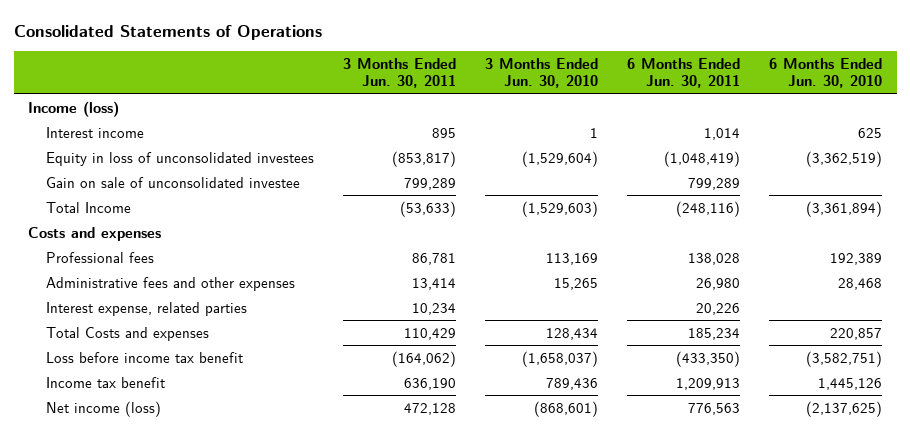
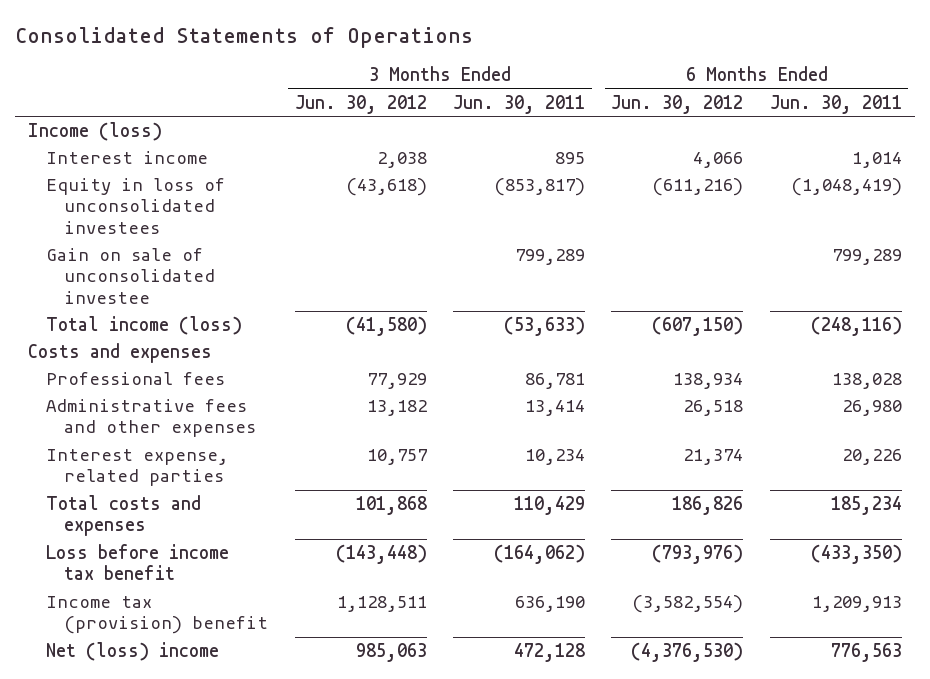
- | 3 Months Ended Jun. 30, 2011 | 3 Months Ended Jun. 30, 2010 | 6 Months Ended Jun. 30, 2011 | 6 Months Ended Jun. 30, 2010
+ | 3 Months Ended Jun. 30, 2012 | 3 Months Ended Jun. 30, 2011 | 6 Months Ended Jun. 30, 2012 | 6 Months Ended Jun. 30, 2011
- Total Income | (53,633) | (1,529,603) | (248,116) | (3,361,894)
+ Total income (loss) | (41,580) | (53,633) | (607,150) | (248,116)
- Total Costs and expenses | 110,429 | 128,434 | 185,234 | 220,857
+ Total costs and expenses | 101,868 | 110,429 | 186,826 | 185,234
- Income tax benefit | 636,190 | 789,436 | 1,209,913 | 1,445,126
- Net income (loss) | 472,128 | (868,601) | 776,563 | (2,137,625)
+ Income tax (provision) benefit | 1,128,511 | 636,190 | (3,582,554) | 1,209,913
+ Net (loss) income | 985,063 | 472,128 | (4,376,530) | 776,563

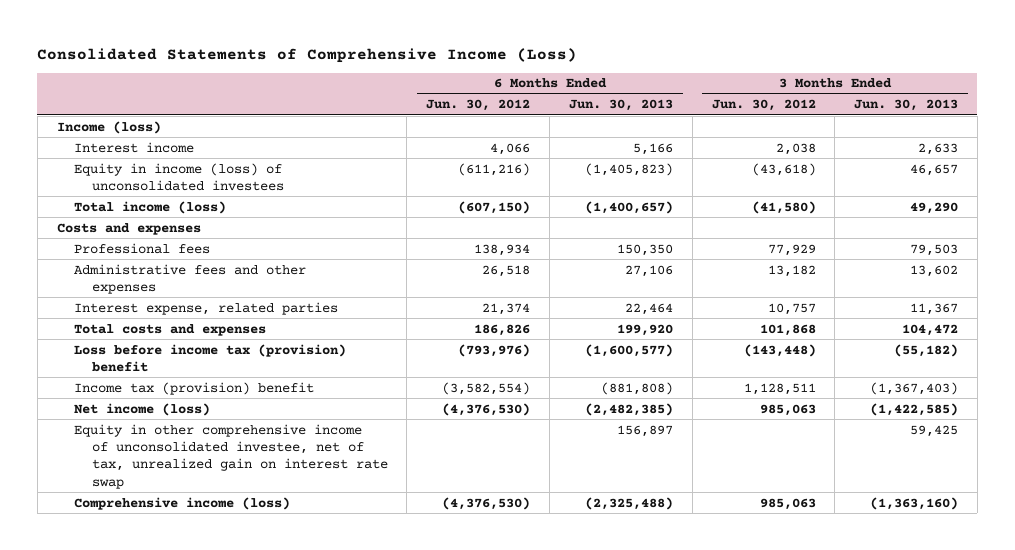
- Consolidated Statements of Operations
+ Consolidated Statements of Comprehensive Income (Loss)
- | 3 Months Ended Jun. 30, 2012 | 3 Months Ended Jun. 30, 2011 | 6 Months Ended Jun. 30, 2012 | 6 Months Ended Jun. 30, 2011
+ | 6 Months Ended Jun. 30, 2012 | 6 Months Ended Jun. 30, 2013 | 3 Months Ended Jun. 30, 2012 | 3 Months Ended Jun. 30, 2013
- Equity in loss of unconsolidated investees | (43,618) | (853,817) | (611,216) | (1,048,419)
- Gain on sale of unconsolidated investee | | 799,289 | | 799,289
+ Equity in income (loss) of unconsolidated investees | (611,216) | (1,405,823) | (43,618) | 46,657
- Loss before income tax benefit | (143,448) | (164,062) | (793,976) | (433,350)
+ Loss before income tax (provision) benefit | (793,976) | (1,600,577) | (143,448) | (55,182)
- Net (loss) income | 985,063 | 472,128 | (4,376,530) | 776,563
+ Net income (loss) | (4,376,530) | (2,482,385) | 985,063 | (1,422,585)
+ Equity in other comprehensive income of unconsolidated investee, net of tax, unrealized gain on interest rate swap | | 156,897 | | 59,425
+ Comprehensive income (loss) | (4,376,530) | (2,325,488) | 985,063 | (1,363,160)

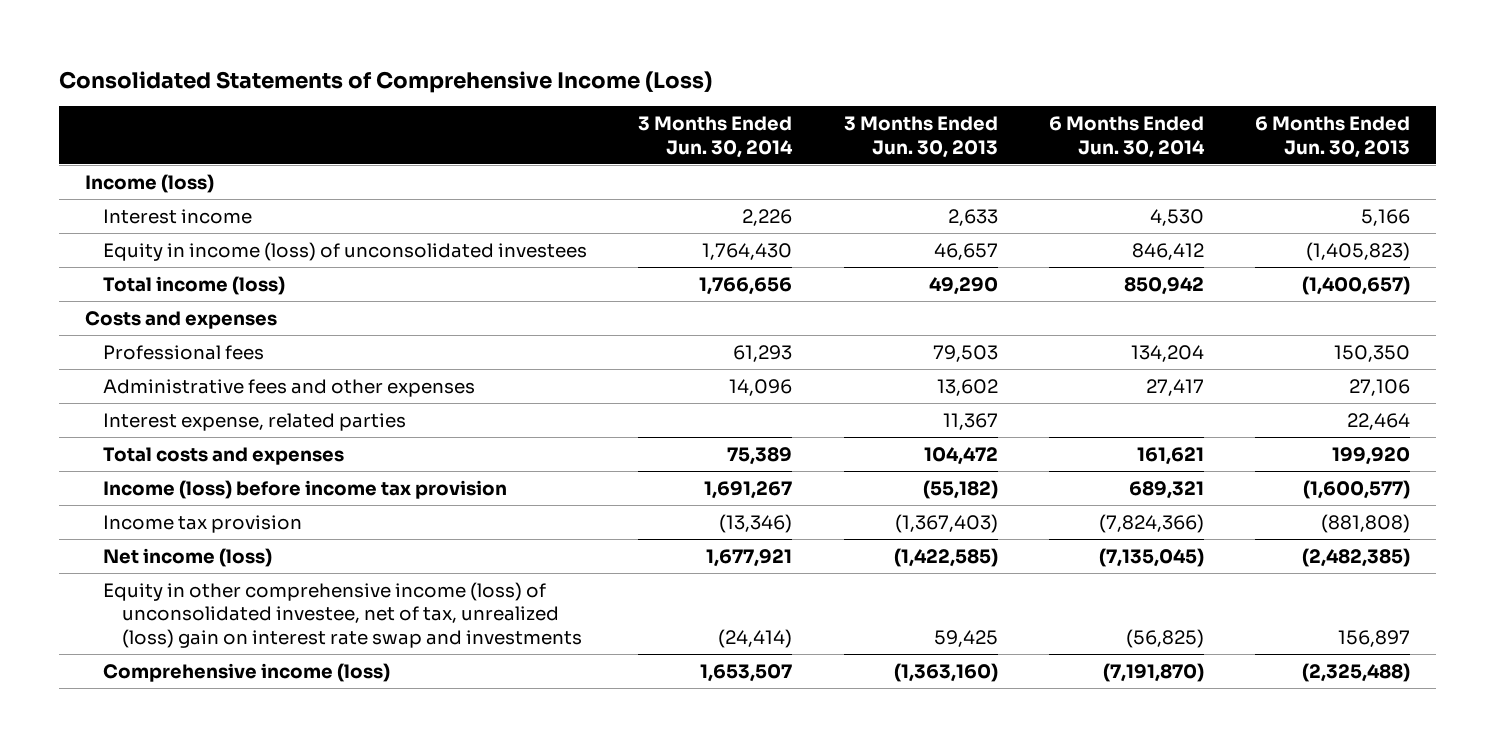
- | 6 Months Ended Jun. 30, 2012 | 6 Months Ended Jun. 30, 2013 | 3 Months Ended Jun. 30, 2012 | 3 Months Ended Jun. 30, 2013
+ | 3 Months Ended Jun. 30, 2014 | 3 Months Ended Jun. 30, 2013 | 6 Months Ended Jun. 30, 2014 | 6 Months Ended Jun. 30, 2013
- Loss before income tax (provision) benefit | (793,976) | (1,600,577) | (143,448) | (55,182)
- Income tax (provision) benefit | (3,582,554) | (881,808) | 1,128,511 | (1,367,403)
+ Income (loss) before income tax provision | 1,691,267 | (55,182) | 689,321 | (1,600,577)
+ Income tax provision | (13,346) | (1,367,403) | (7,824,366) | (881,808)
- Equity in other comprehensive income of unconsolidated investee, net of tax, unrealized gain on interest rate swap | | 156,897 | | 59,425
+ Equity in other comprehensive income (loss) of unconsolidated investee, net of tax, unrealized (loss) gain on interest rate swap and investments | (24,414) | 59,425 | (56,825) | 156,897

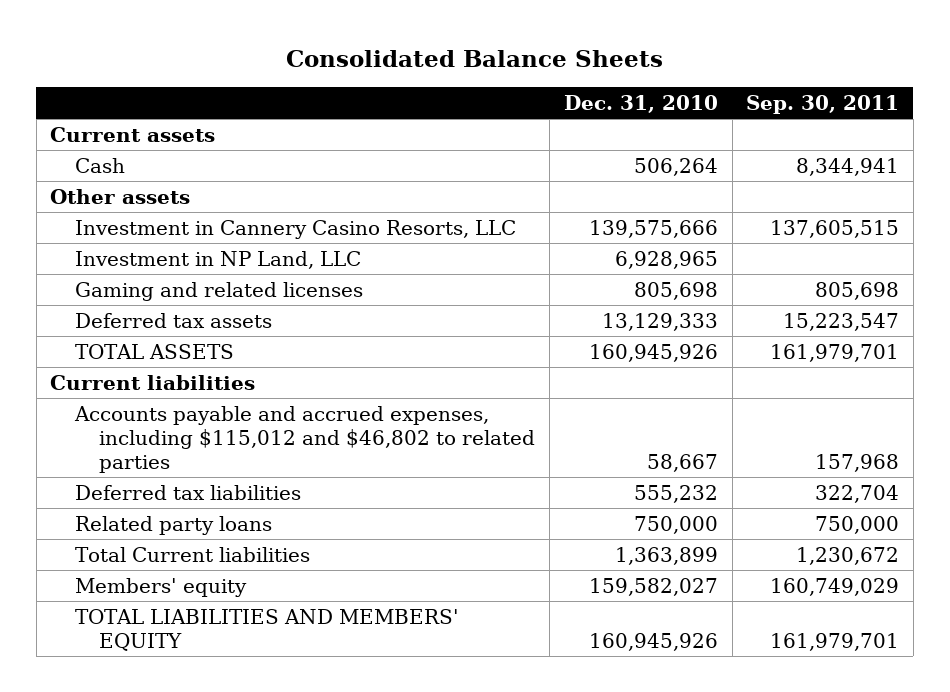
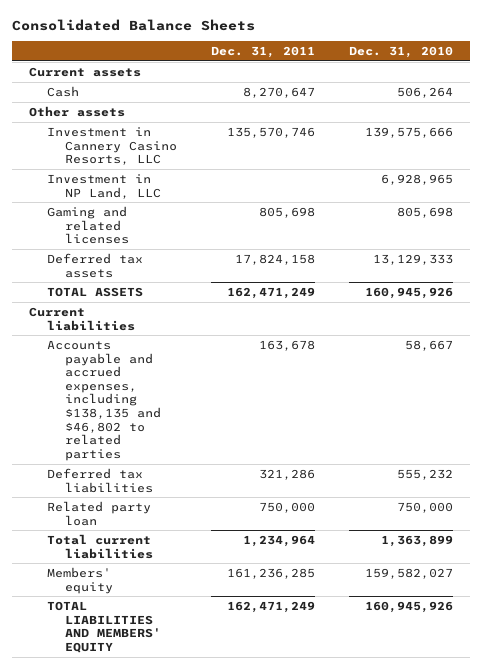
- | Dec. 31, 2010 | Sep. 30, 2011
+ | Dec. 31, 2011 | Dec. 31, 2010
- Accounts payable and accrued expenses, including $115,012 and $46,802 to related parties | 58,667 | 157,968
+ Accounts payable and accrued expenses, including $138,135 and $46,802 to related parties | 163,678 | 58,667
- Related party loans | 750,000 | 750,000
- Total Current liabilities | 1,363,899 | 1,230,672
+ Related party loan | 750,000 | 750,000
+ Total current liabilities | 1,234,964 | 1,363,899

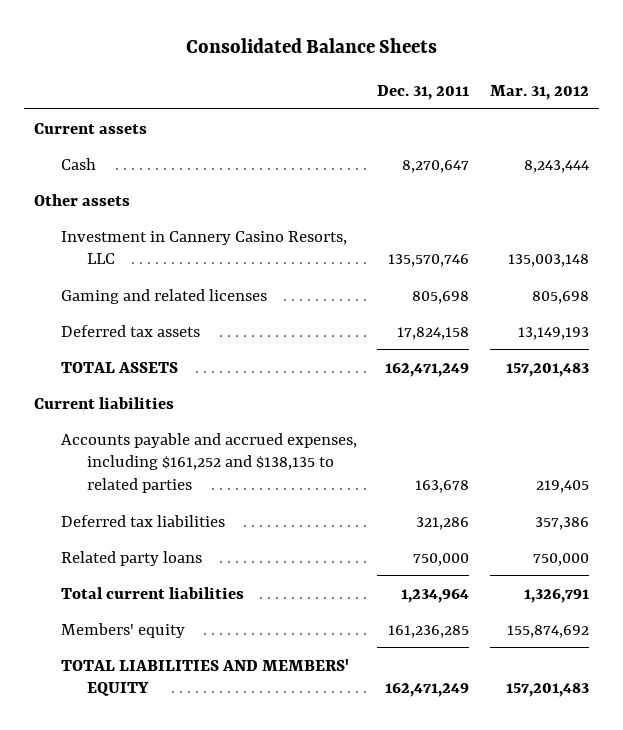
- | Dec. 31, 2011 | Dec. 31, 2010
+ | Dec. 31, 2011 | Mar. 31, 2012
- Investment in NP Land, LLC | | 6,928,965
- Accounts payable and accrued expenses, including $138,135 and $46,802 to related parties | 163,678 | 58,667
+ Accounts payable and accrued expenses, including $161,252 and $138,135 to related parties | 163,678 | 219,405
- Related party loan | 750,000 | 750,000
+ Related party loans | 750,000 | 750,000

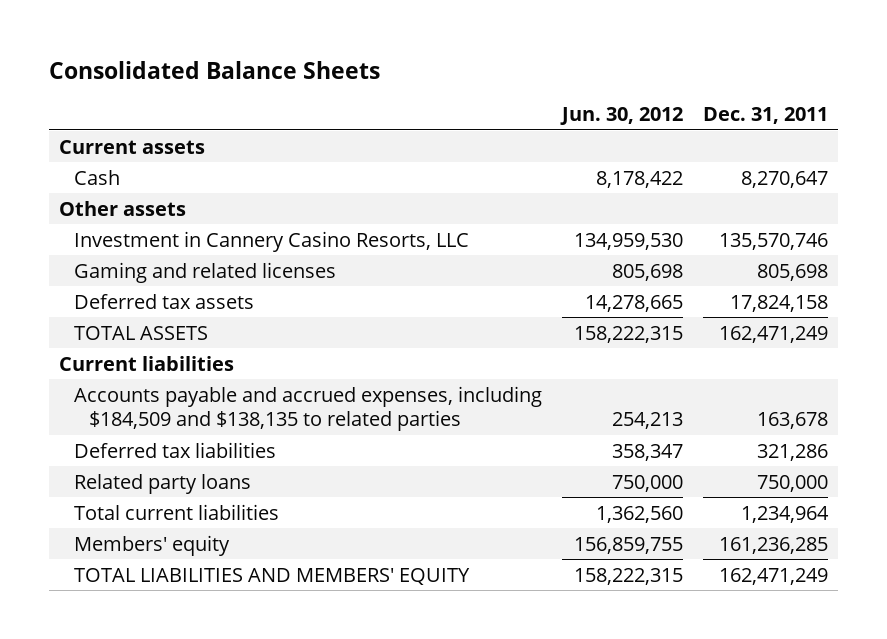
- | Dec. 31, 2011 | Mar. 31, 2012
+ | Jun. 30, 2012 | Dec. 31, 2011
- Accounts payable and accrued expenses, including $161,252 and $138,135 to related parties | 163,678 | 219,405
+ Accounts payable and accrued expenses, including $184,509 and $138,135 to related parties | 254,213 | 163,678

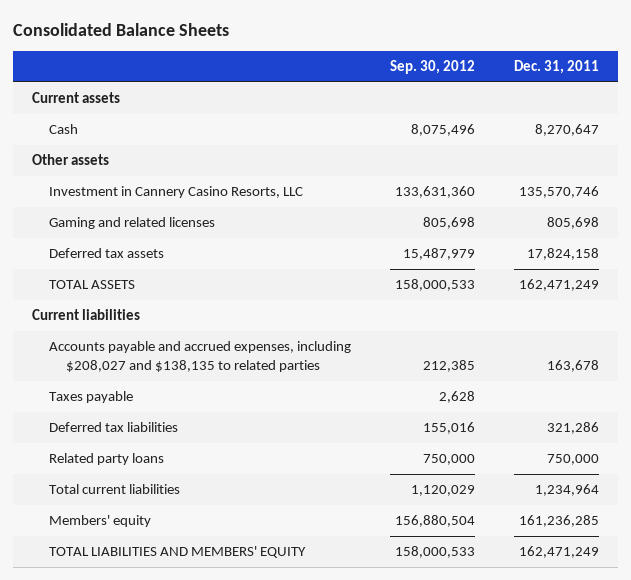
- | Jun. 30, 2012 | Dec. 31, 2011
+ | Sep. 30, 2012 | Dec. 31, 2011
- Accounts payable and accrued expenses, including $184,509 and $138,135 to related parties | 254,213 | 163,678
+ Accounts payable and accrued expenses, including $208,027 and $138,135 to related parties | 212,385 | 163,678
+ Taxes payable | 2,628 |

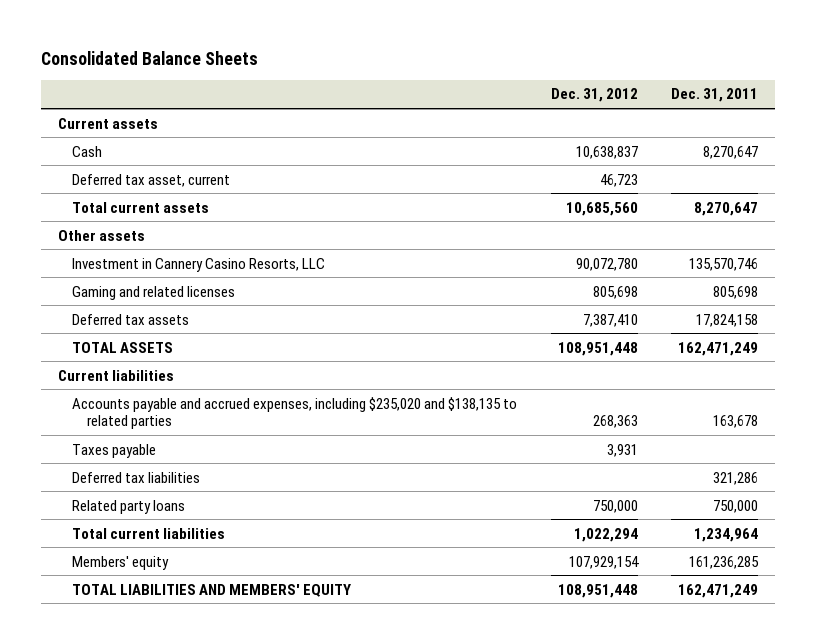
- | Sep. 30, 2012 | Dec. 31, 2011
+ | Dec. 31, 2012 | Dec. 31, 2011
+ Deferred tax asset, current | 46,723 |
+ Total current assets | 10,685,560 | 8,270,647
- Accounts payable and accrued expenses, including $208,027 and $138,135 to related parties | 212,385 | 163,678
+ Accounts payable and accrued expenses, including $235,020 and $138,135 to related parties | 268,363 | 163,678

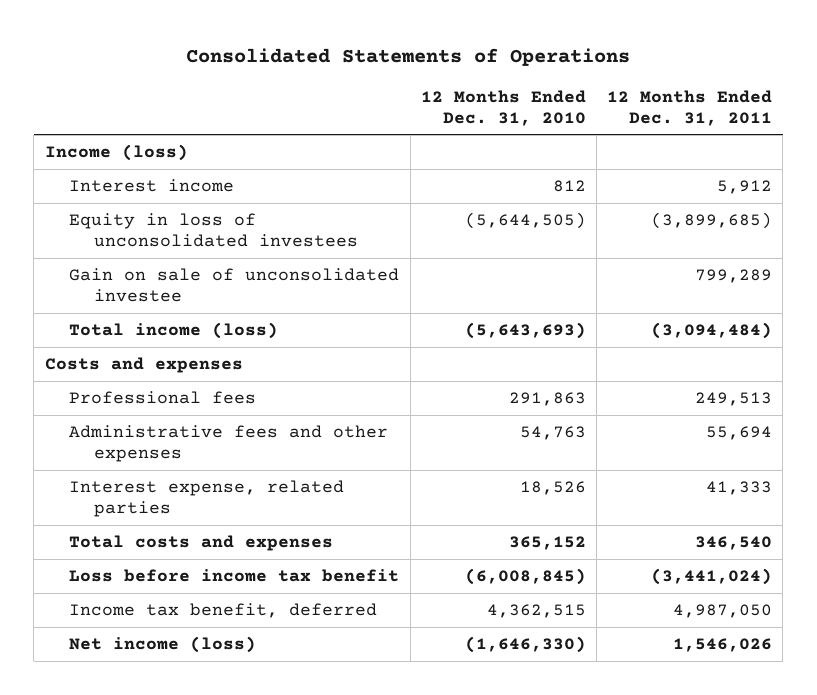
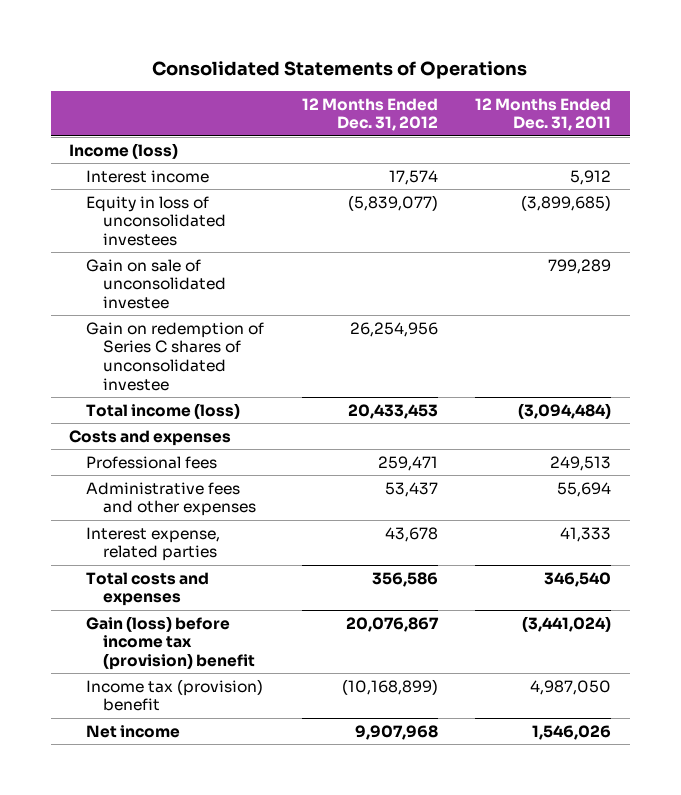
- | 12 Months Ended Dec. 31, 2010 | 12 Months Ended Dec. 31, 2011
+ | 12 Months Ended Dec. 31, 2012 | 12 Months Ended Dec. 31, 2011
+ Gain on redemption of Series C shares of unconsolidated investee | 26,254,956 |
- Loss before income tax benefit | (6,008,845) | (3,441,024)
- Income tax benefit, deferred | 4,362,515 | 4,987,050
- Net income (loss) | (1,646,330) | 1,546,026
+ Gain (loss) before income tax (provision) benefit | 20,076,867 | (3,441,024)
+ Income tax (provision) benefit | (10,168,899) | 4,987,050
+ Net income | 9,907,968 | 1,546,026

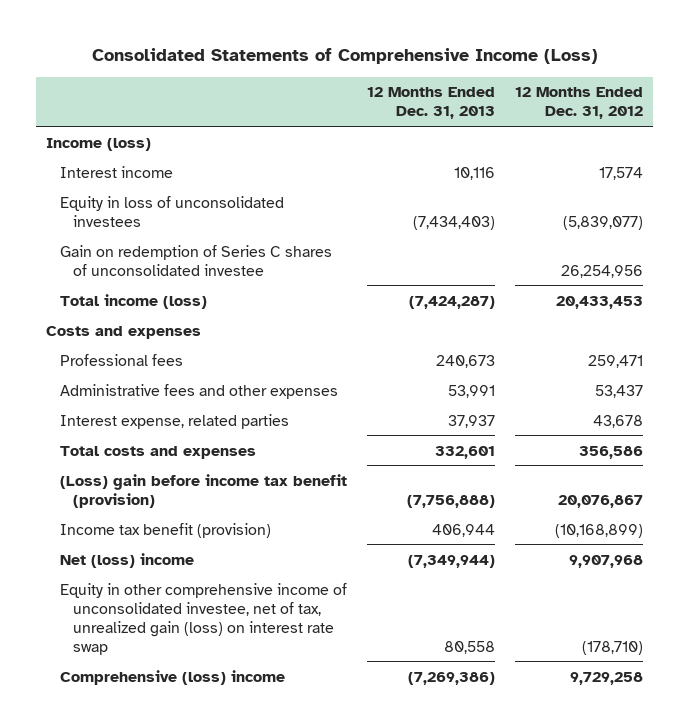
- Consolidated Statements of Operations
+ Consolidated Statements of Comprehensive Income (Loss)
- | 12 Months Ended Dec. 31, 2012 | 12 Months Ended Dec. 31, 2011
+ | 12 Months Ended Dec. 31, 2013 | 12 Months Ended Dec. 31, 2012
- Gain on sale of unconsolidated investee | | 799,289
- Gain (loss) before income tax (provision) benefit | 20,076,867 | (3,441,024)
- Income tax (provision) benefit | (10,168,899) | 4,987,050
- Net income | 9,907,968 | 1,546,026
+ (Loss) gain before income tax benefit (provision) | (7,756,888) | 20,076,867
+ Income tax benefit (provision) | 406,944 | (10,168,899)
+ Net (loss) income | (7,349,944) | 9,907,968
+ Equity in other comprehensive income of unconsolidated investee, net of tax, unrealized gain (loss) on interest rate swap | 80,558 | (178,710)
+ Comprehensive (loss) income | (7,269,386) | 9,729,258

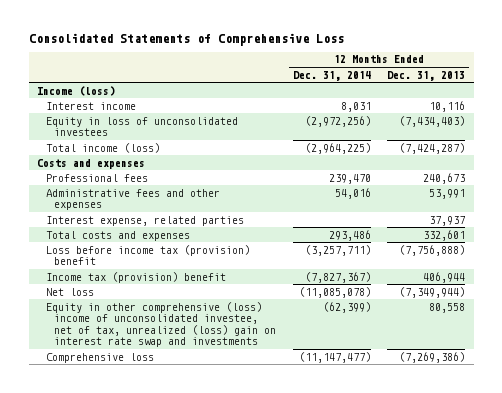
- Consolidated Statements of Comprehensive Income (Loss)
+ Consolidated Statements of Comprehensive Loss
- | 12 Months Ended Dec. 31, 2013 | 12 Months Ended Dec. 31, 2012
+ | 12 Months Ended Dec. 31, 2014 | 12 Months Ended Dec. 31, 2013
- Gain on redemption of Series C shares of unconsolidated investee | | 26,254,956
- (Loss) gain before income tax benefit (provision) | (7,756,888) | 20,076,867
- Income tax benefit (provision) | 406,944 | (10,168,899)
- Net (loss) income | (7,349,944) | 9,907,968
- Equity in other comprehensive income of unconsolidated investee, net of tax, unrealized gain (loss) on interest rate swap | 80,558 | (178,710)
- Comprehensive (loss) income | (7,269,386) | 9,729,258
+ Loss before income tax (provision) benefit | (3,257,711) | (7,756,888)
+ Income tax (provision) benefit | (7,827,367) | 406,944
+ Net loss | (11,085,078) | (7,349,944)
+ Equity in other comprehensive (loss) income of unconsolidated investee, net of tax, unrealized (loss) gain on interest rate swap and investments | (62,399) | 80,558
+ Comprehensive loss | (11,147,477) | (7,269,386)

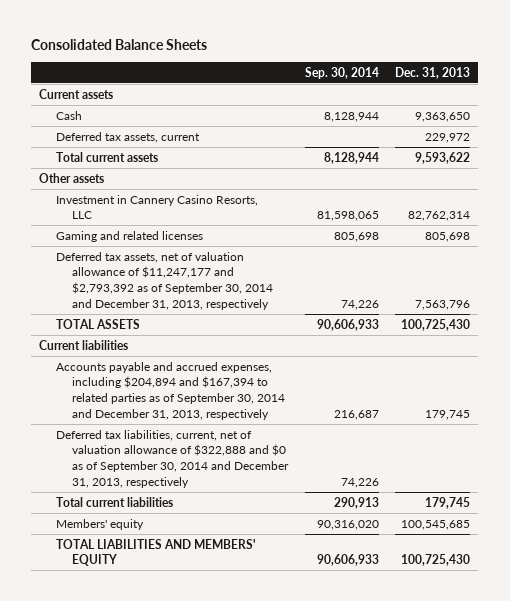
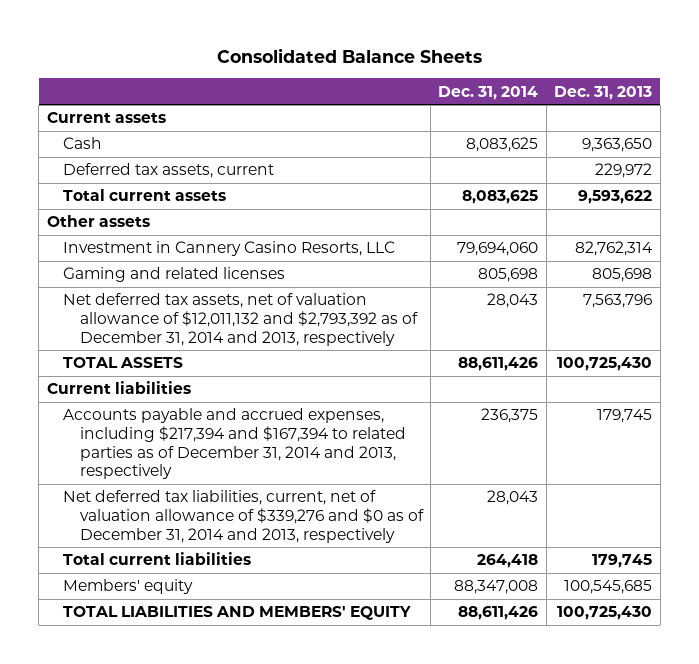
- | Sep. 30, 2014 | Dec. 31, 2013
+ | Dec. 31, 2014 | Dec. 31, 2013
- Deferred tax assets, net of valuation allowance of $11,247,177 and $2,793,392 as of September 30, 2014 and December 31, 2013, respectively | 74,226 | 7,563,796
+ Net deferred tax assets, net of valuation allowance of $12,011,132 and $2,793,392 as of December 31, 2014 and 2013, respectively | 28,043 | 7,563,796
- Accounts payable and accrued expenses, including $204,894 and $167,394 to related parties as of September 30, 2014 and December 31, 2013, respectively | 216,687 | 179,745
- Deferred tax liabilities, current, net of valuation allowance of $322,888 and $0 as of September 30, 2014 and December 31, 2013, respectively | 74,226 |
+ Accounts payable and accrued expenses, including $217,394 and $167,394 to related parties as of December 31, 2014 and 2013, respectively | 236,375 | 179,745
+ Net deferred tax liabilities, current, net of valuation allowance of $339,276 and $0 as of December 31, 2014 and 2013, respectively | 28,043 |

